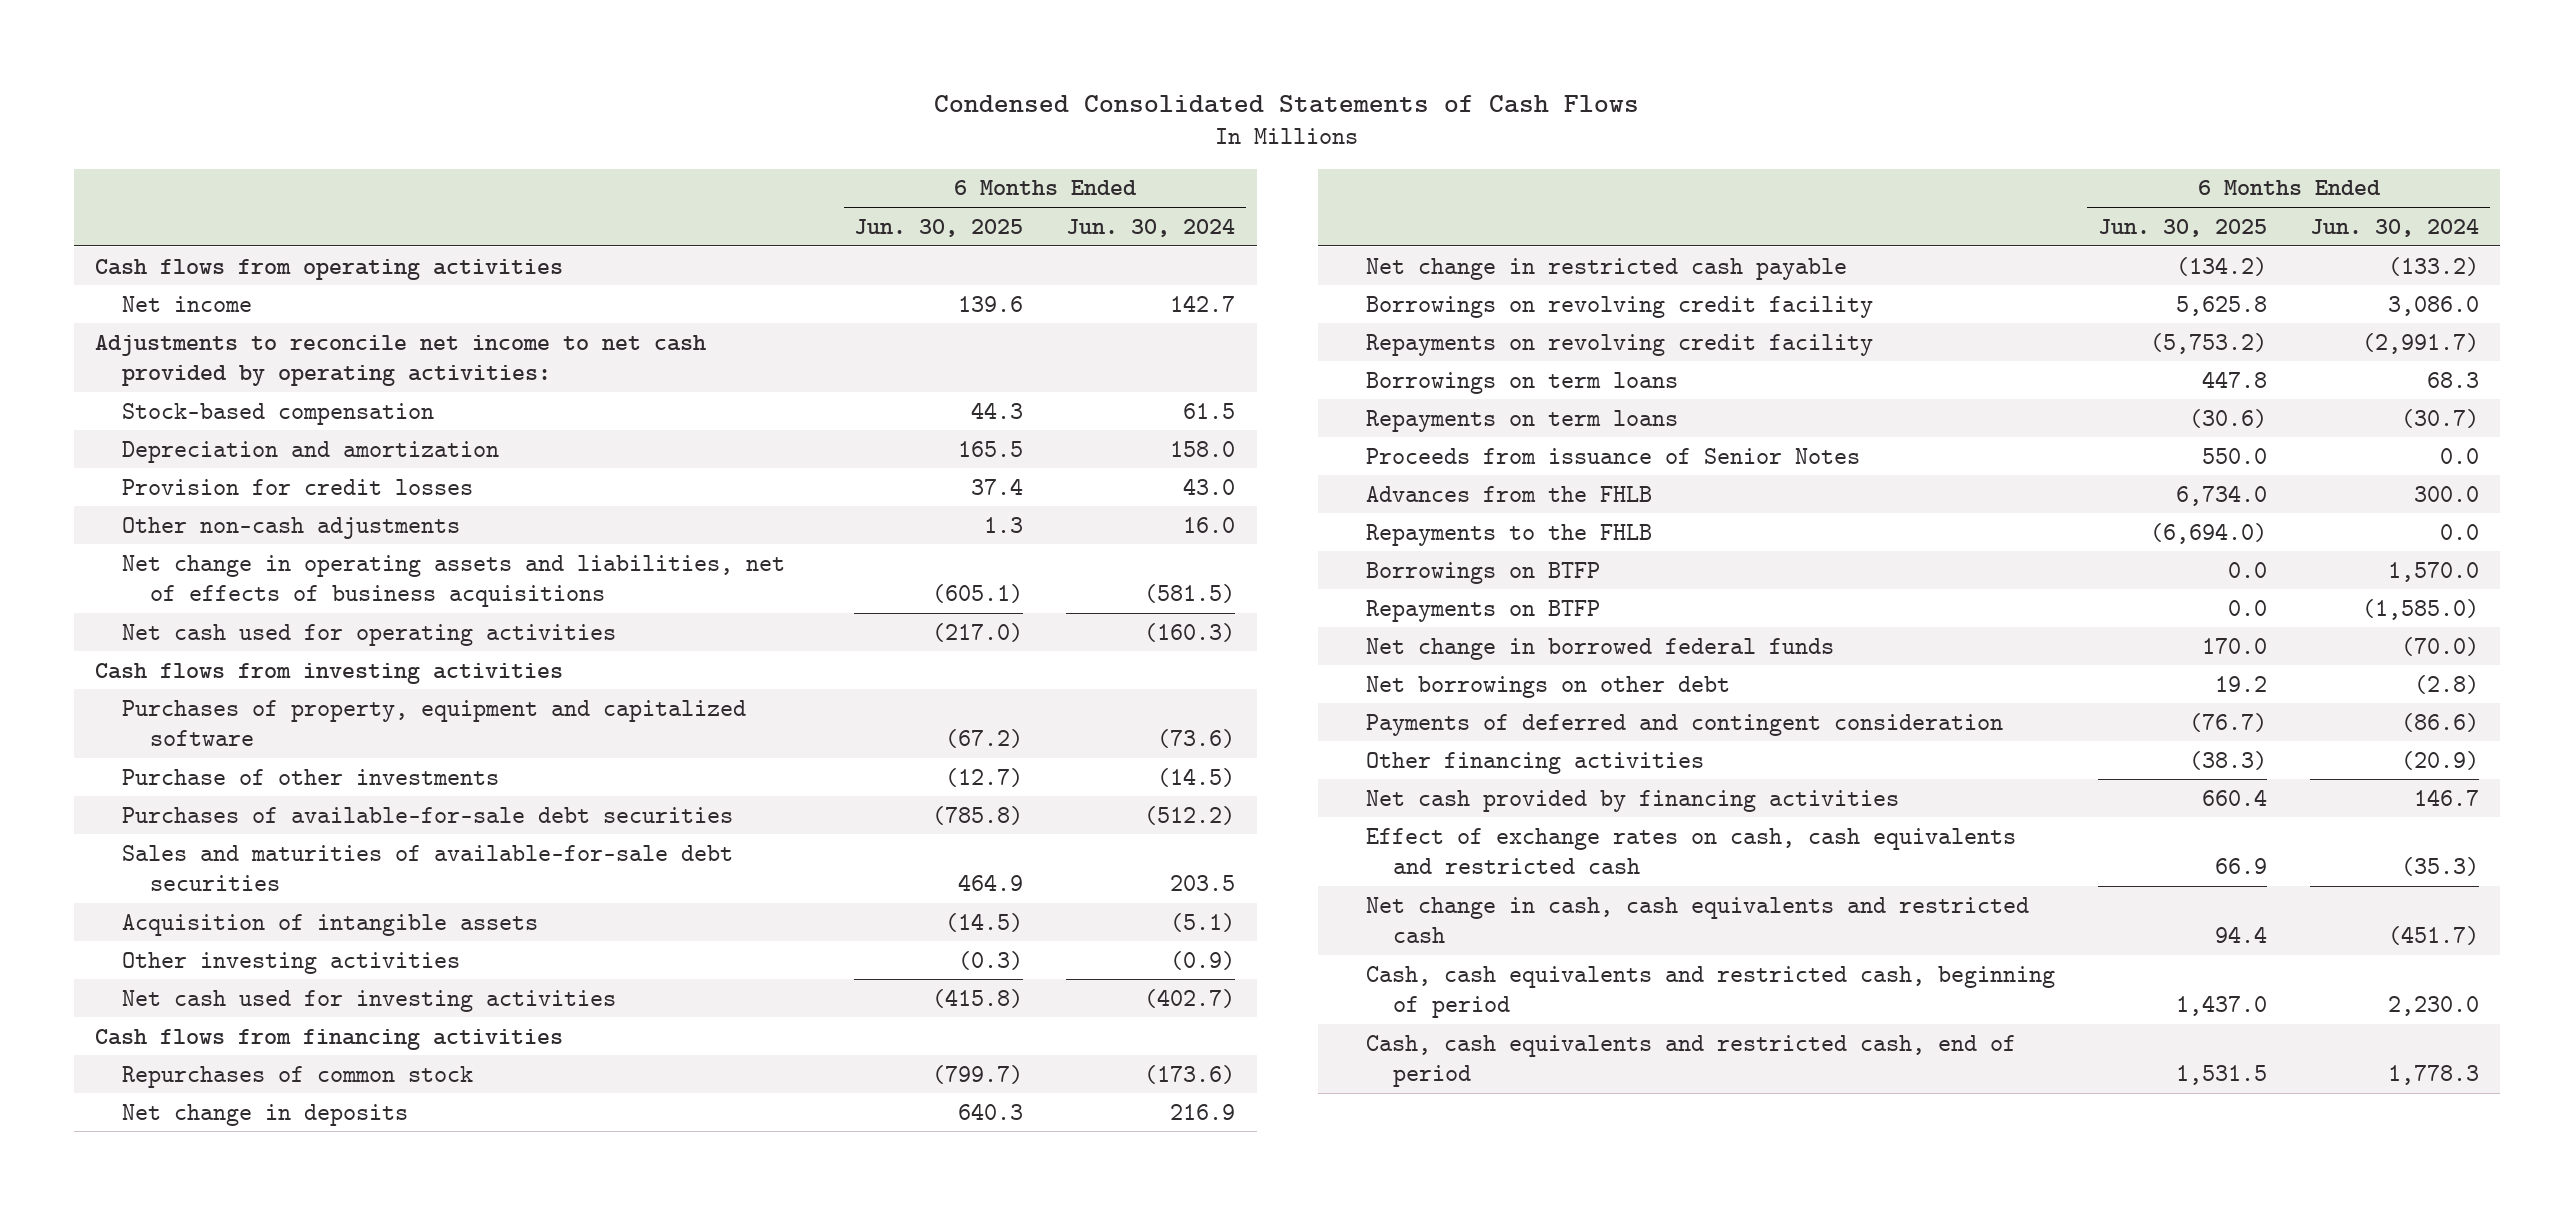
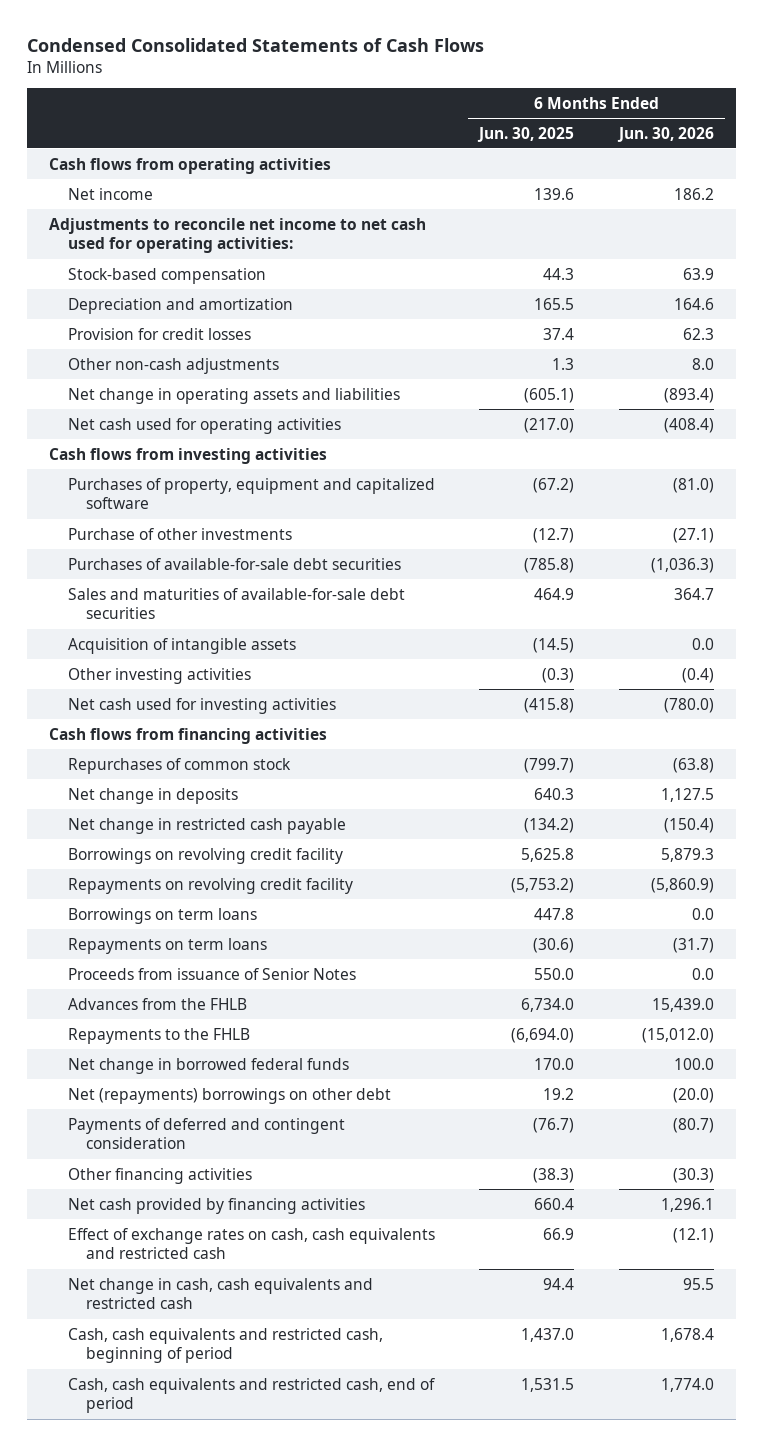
- | 6 Months Ended Jun. 30, 2025 | 6 Months Ended Jun. 30, 2024
+ | 6 Months Ended Jun. 30, 2025 | 6 Months Ended Jun. 30, 2026
- Adjustments to reconcile net income to net cash provided by operating activities:
+ Adjustments to reconcile net income to net cash used for operating activities:
- Net change in operating assets and liabilities, net of effects of business acquisitions | (605.1) | (581.5)
+ Net change in operating assets and liabilities | (605.1) | (893.4)
- Borrowings on BTFP | 0.0 | 1,570.0
- Repayments on BTFP | 0.0 | (1,585.0)
- Net borrowings on other debt | 19.2 | (2.8)
+ Net (repayments) borrowings on other debt | 19.2 | (20.0)

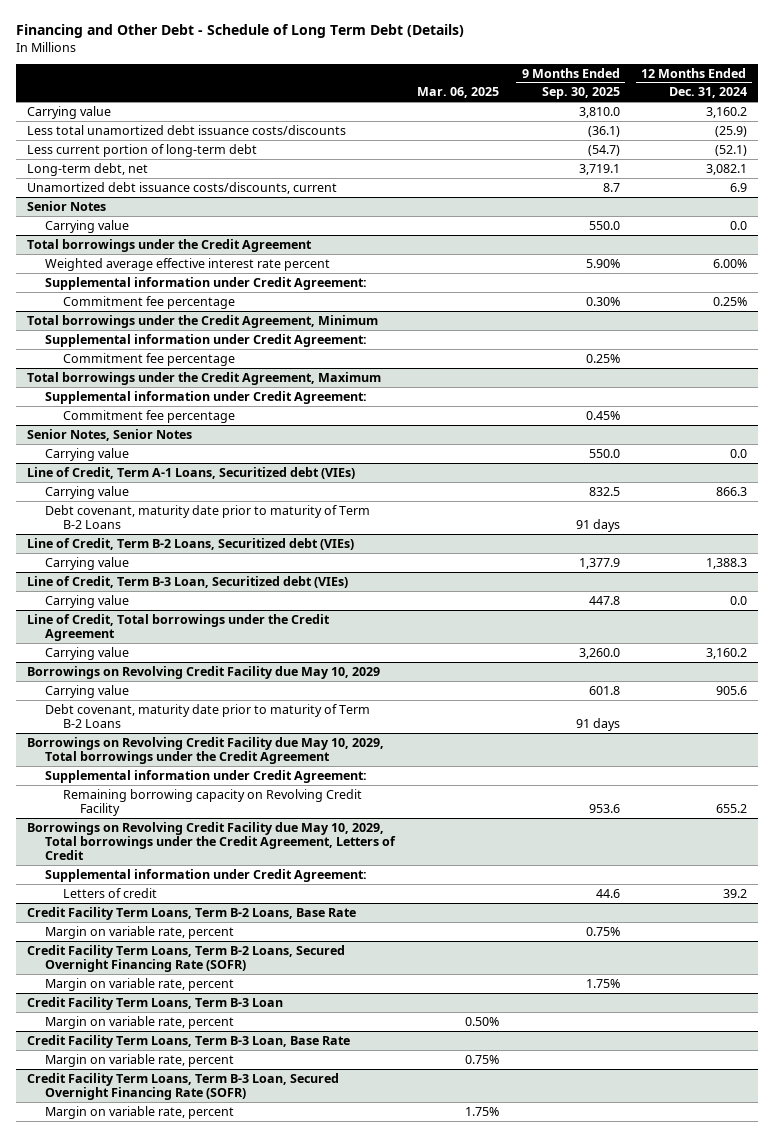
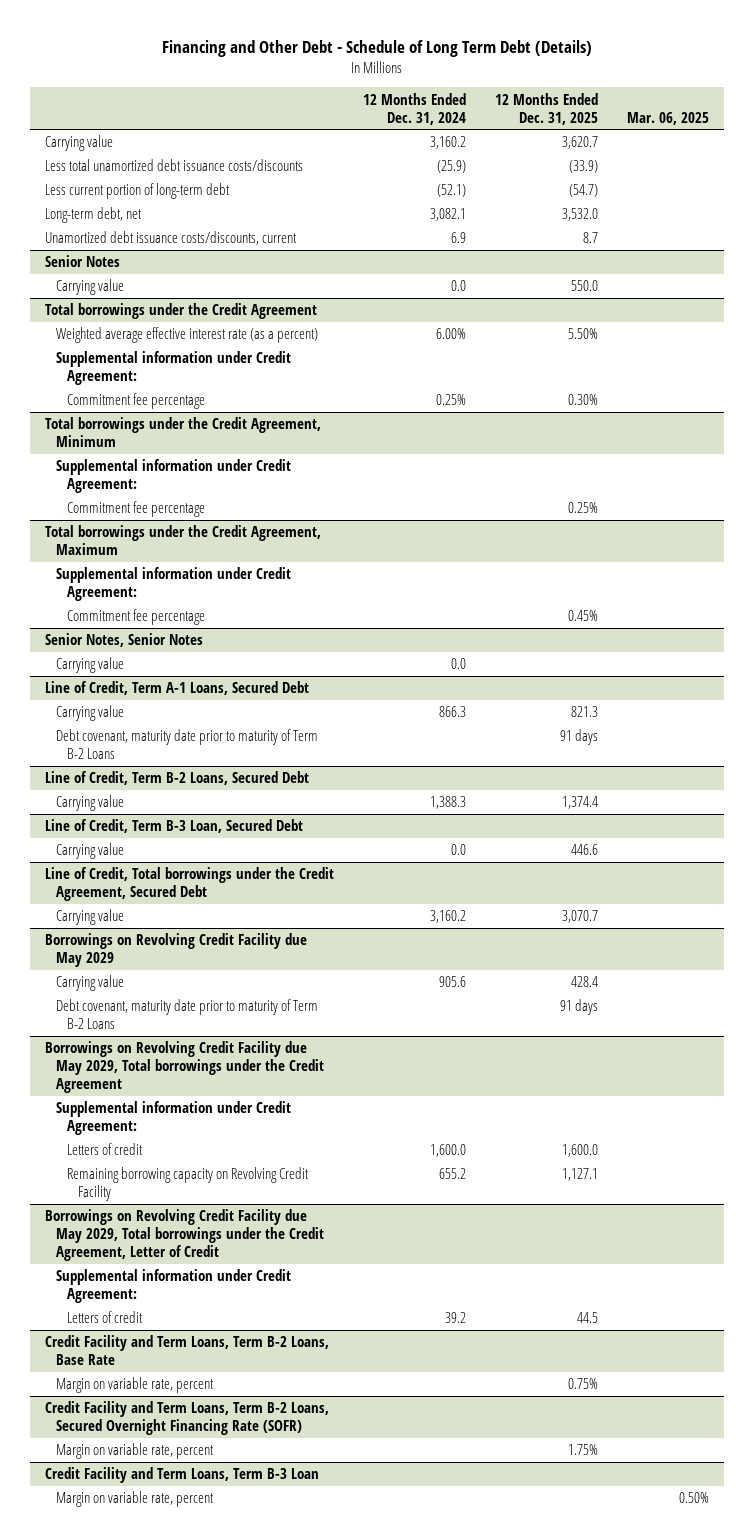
- | Mar. 06, 2025 | 9 Months Ended Sep. 30, 2025 | 12 Months Ended Dec. 31, 2024
+ | 12 Months Ended Dec. 31, 2024 | 12 Months Ended Dec. 31, 2025 | Mar. 06, 2025
@ Total borrowings under the Credit Agreement
- Weighted average effective interest rate percent | | 5.90% | 6.00%
+ Weighted average effective interest rate (as a percent) | 6.00% | 5.50% |
- Line of Credit, Term A-1 Loans, Securitized debt (VIEs)
+ Line of Credit, Term A-1 Loans, Secured Debt
- Line of Credit, Term B-2 Loans, Securitized debt (VIEs)
+ Line of Credit, Term B-2 Loans, Secured Debt
- Line of Credit, Term B-3 Loan, Securitized debt (VIEs)
+ Line of Credit, Term B-3 Loan, Secured Debt
- Line of Credit, Total borrowings under the Credit Agreement
+ Line of Credit, Total borrowings under the Credit Agreement, Secured Debt
- Borrowings on Revolving Credit Facility due May 10, 2029
+ Borrowings on Revolving Credit Facility due May 2029
- Borrowings on Revolving Credit Facility due May 10, 2029, Total borrowings under the Credit Agreement
+ Borrowings on Revolving Credit Facility due May 2029, Total borrowings under the Credit Agreement
+ Letters of credit | 1,600.0 | 1,600.0 |
- Borrowings on Revolving Credit Facility due May 10, 2029, Total borrowings under the Credit Agreement, Letters of Credit
+ Borrowings on Revolving Credit Facility due May 2029, Total borrowings under the Credit Agreement, Letter of Credit
- Credit Facility Term Loans, Term B-2 Loans, Base Rate
+ Credit Facility and Term Loans, Term B-2 Loans, Base Rate
- Credit Facility Term Loans, Term B-2 Loans, Secured Overnight Financing Rate (SOFR)
+ Credit Facility and Term Loans, Term B-2 Loans, Secured Overnight Financing Rate (SOFR)
- Credit Facility Term Loans, Term B-3 Loan
+ Credit Facility and Term Loans, Term B-3 Loan
- Credit Facility Term Loans, Term B-3 Loan, Base Rate
- Margin on variable rate, percent | 0.75% | |
- Credit Facility Term Loans, Term B-3 Loan, Secured Overnight Financing Rate (SOFR)
- Margin on variable rate, percent | 1.75% | |

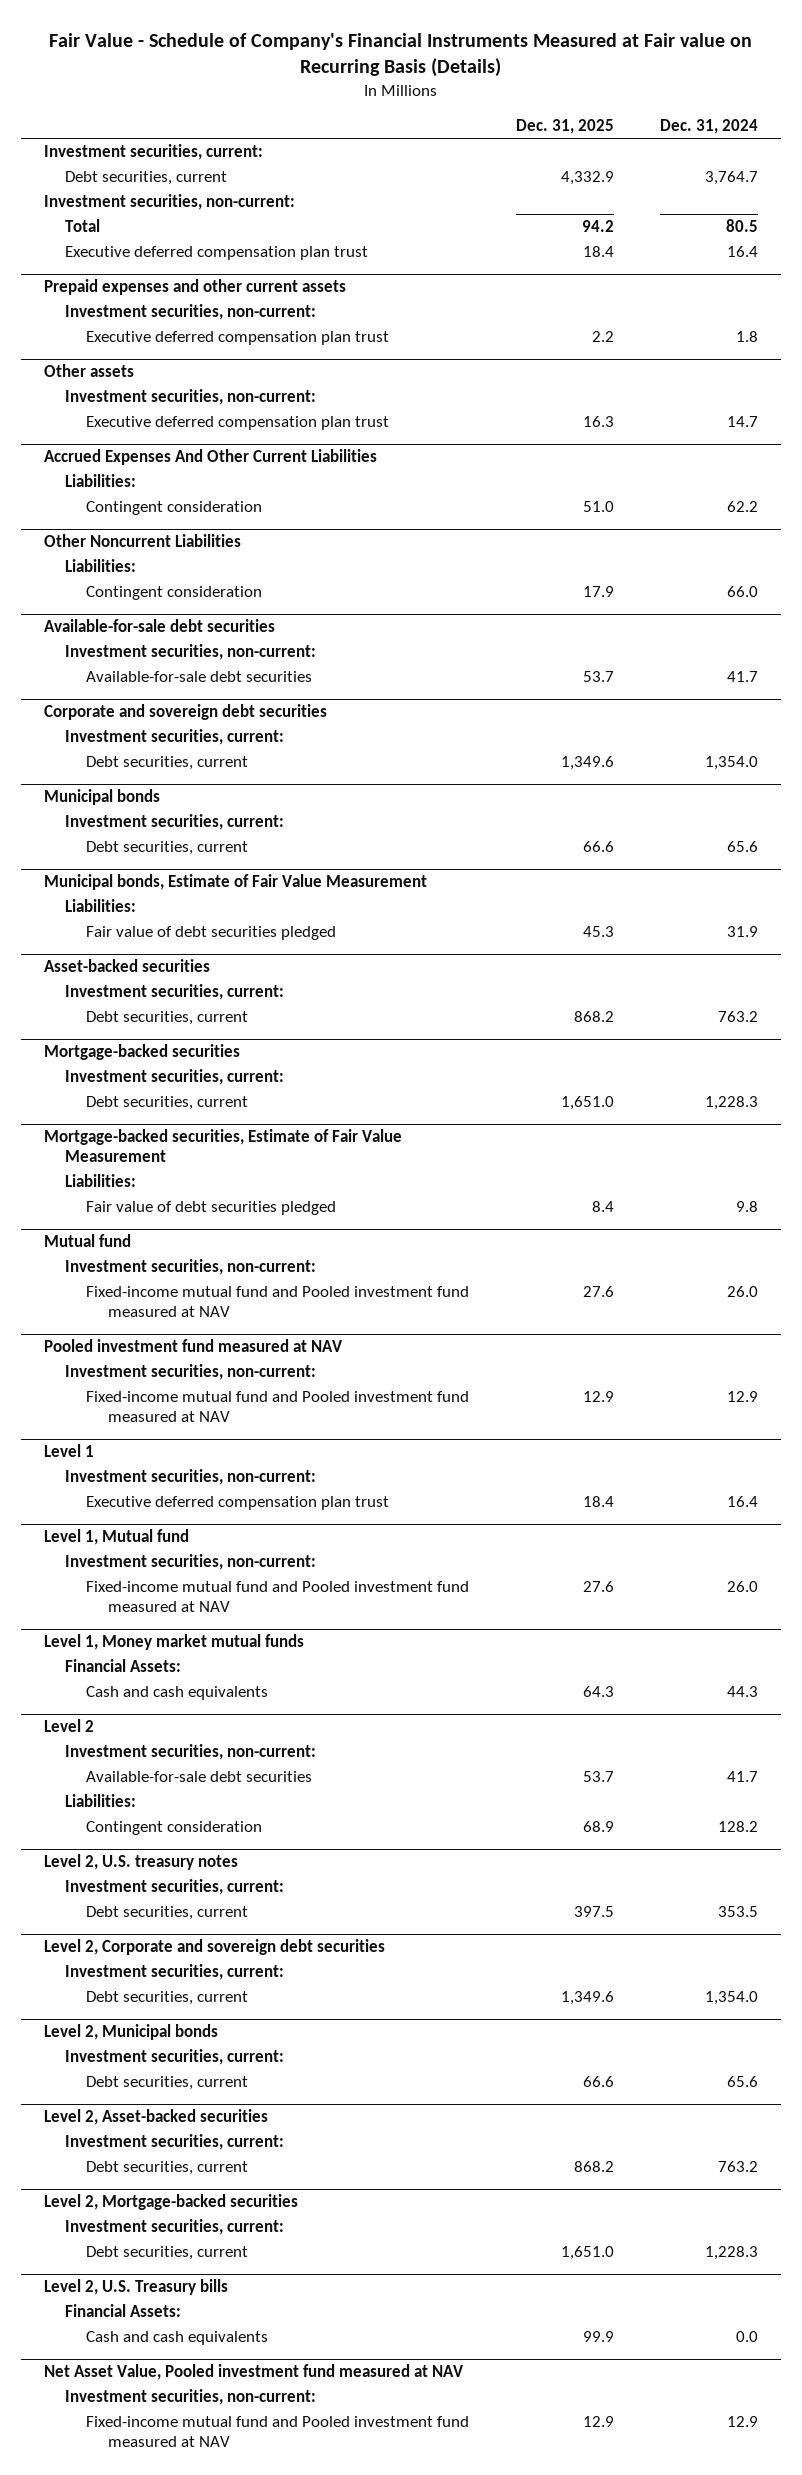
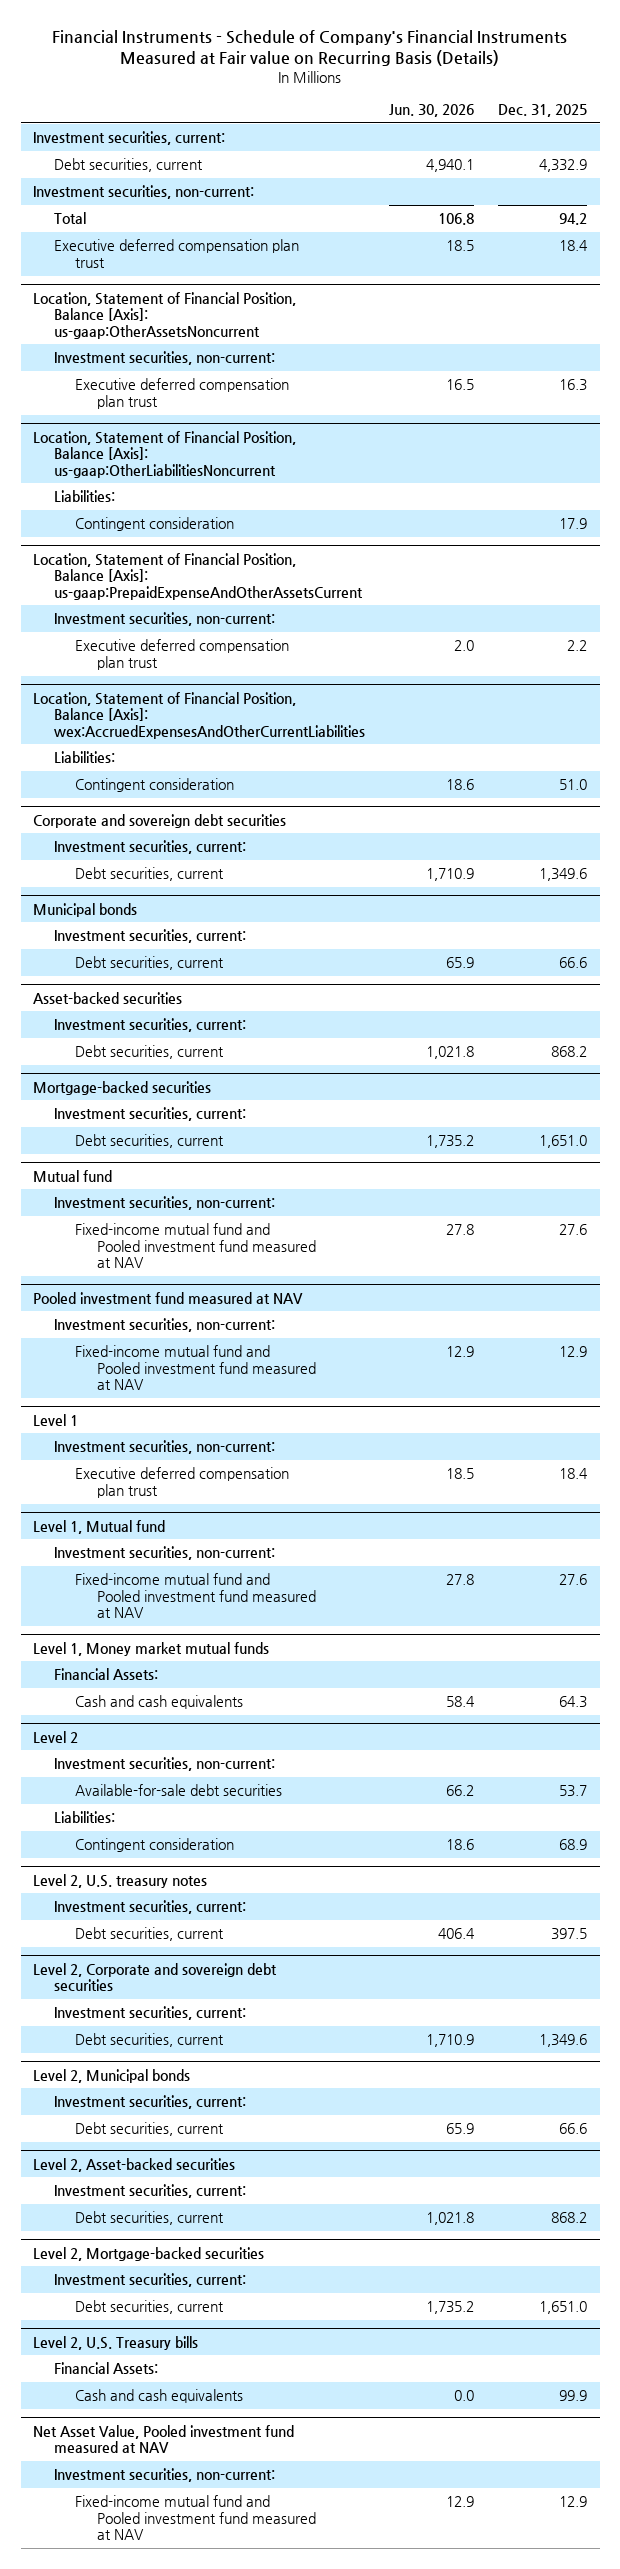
- Fair Value - Schedule of Company's Financial Instruments Measured at Fair value on Recurring Basis (Details)
+ Financial Instruments - Schedule of Company's Financial Instruments Measured at Fair value on Recurring Basis (Details)
- | Dec. 31, 2025 | Dec. 31, 2024
+ | Jun. 30, 2026 | Dec. 31, 2025
- Prepaid expenses and other current assets
- Investment securities, non-current:
- Executive deferred compensation plan trust | 2.2 | 1.8
- Other assets
+ Location, Statement of Financial Position, Balance [Axis]: us-gaap:OtherAssetsNoncurrent
- Accrued Expenses And Other Current Liabilities
- Liabilities:
- Contingent consideration | 51.0 | 62.2
- Other Noncurrent Liabilities
+ Location, Statement of Financial Position, Balance [Axis]: us-gaap:OtherLiabilitiesNoncurrent
- Available-for-sale debt securities
+ Location, Statement of Financial Position, Balance [Axis]: us-gaap:PrepaidExpenseAndOtherAssetsCurrent
- Available-for-sale debt securities | 53.7 | 41.7
+ Executive deferred compensation plan trust | 2.0 | 2.2
+ Location, Statement of Financial Position, Balance [Axis]: wex:AccruedExpensesAndOtherCurrentLiabilities
+ Liabilities:
+ Contingent consideration | 18.6 | 51.0
- Municipal bonds, Estimate of Fair Value Measurement
- Liabilities:
- Fair value of debt securities pledged | 45.3 | 31.9
- Mortgage-backed securities, Estimate of Fair Value Measurement
- Liabilities:
- Fair value of debt securities pledged | 8.4 | 9.8

